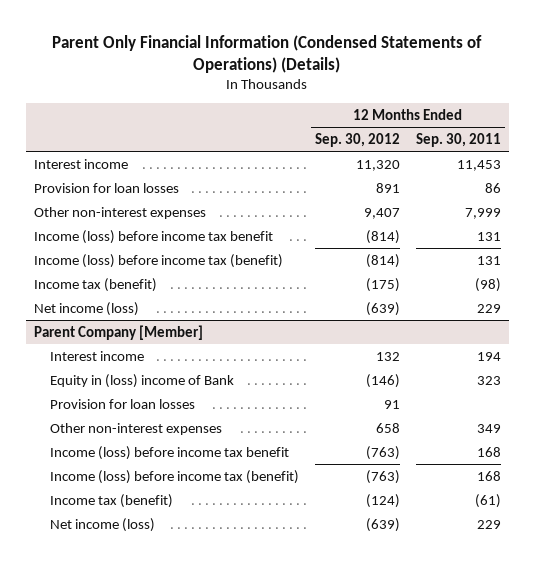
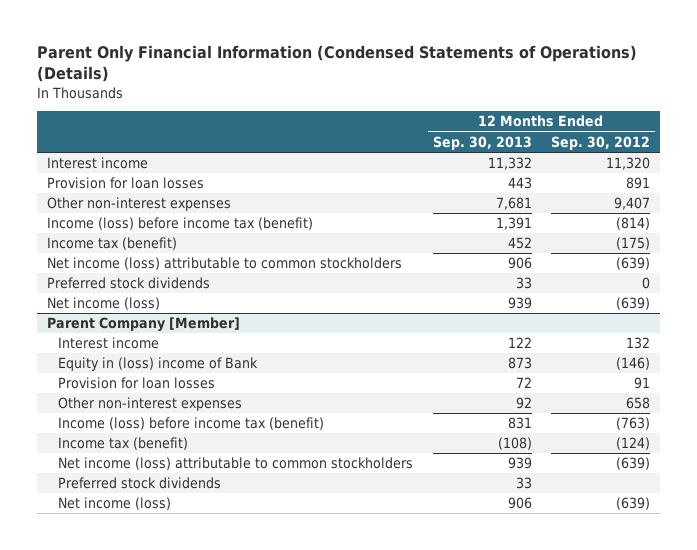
- | 12 Months Ended Sep. 30, 2012 | 12 Months Ended Sep. 30, 2011
+ | 12 Months Ended Sep. 30, 2013 | 12 Months Ended Sep. 30, 2012
- Income (loss) before income tax benefit | (814) | 131
+ Net income (loss) attributable to common stockholders | 906 | (639)
+ Preferred stock dividends | 33 | 0
@ Parent Company [Member]
- Income (loss) before income tax benefit | (763) | 168
+ Net income (loss) attributable to common stockholders | 939 | (639)
+ Preferred stock dividends | 33 |

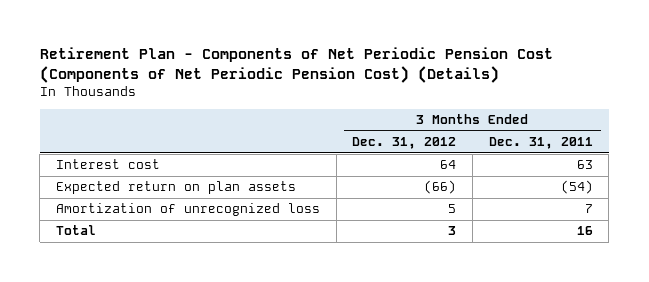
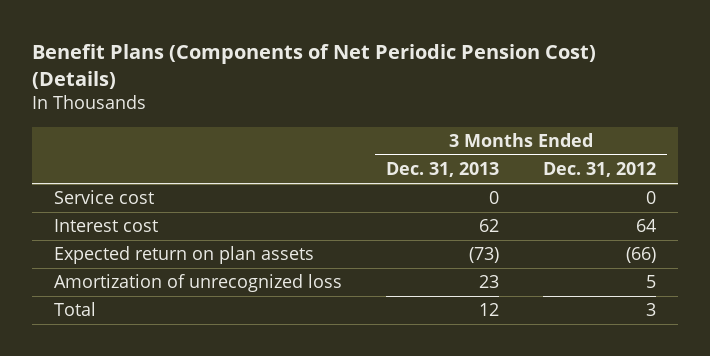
- Retirement Plan - Components of Net Periodic Pension Cost (Components of Net Periodic Pension Cost) (Details)
+ Benefit Plans (Components of Net Periodic Pension Cost) (Details)
- | 3 Months Ended Dec. 31, 2012 | 3 Months Ended Dec. 31, 2011
+ | 3 Months Ended Dec. 31, 2013 | 3 Months Ended Dec. 31, 2012
+ Service cost | 0 | 0

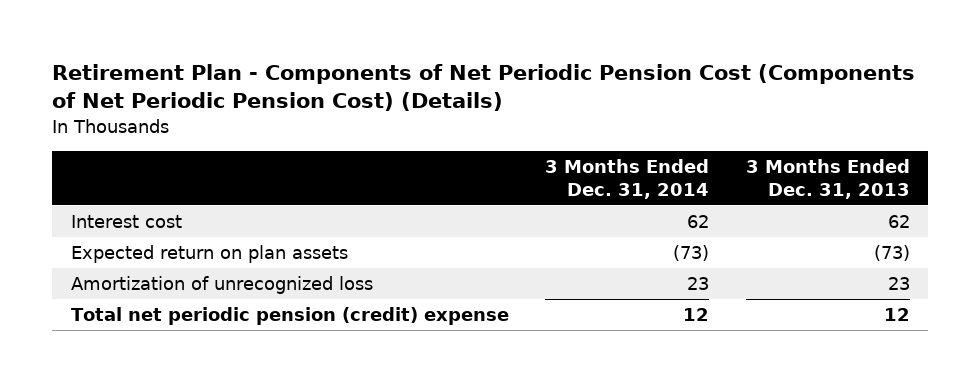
- Benefit Plans (Components of Net Periodic Pension Cost) (Details)
+ Retirement Plan - Components of Net Periodic Pension Cost (Components of Net Periodic Pension Cost) (Details)
- | 3 Months Ended Dec. 31, 2013 | 3 Months Ended Dec. 31, 2012
+ | 3 Months Ended Dec. 31, 2014 | 3 Months Ended Dec. 31, 2013
- Service cost | 0 | 0
- Total | 12 | 3
+ Total net periodic pension (credit) expense | 12 | 12

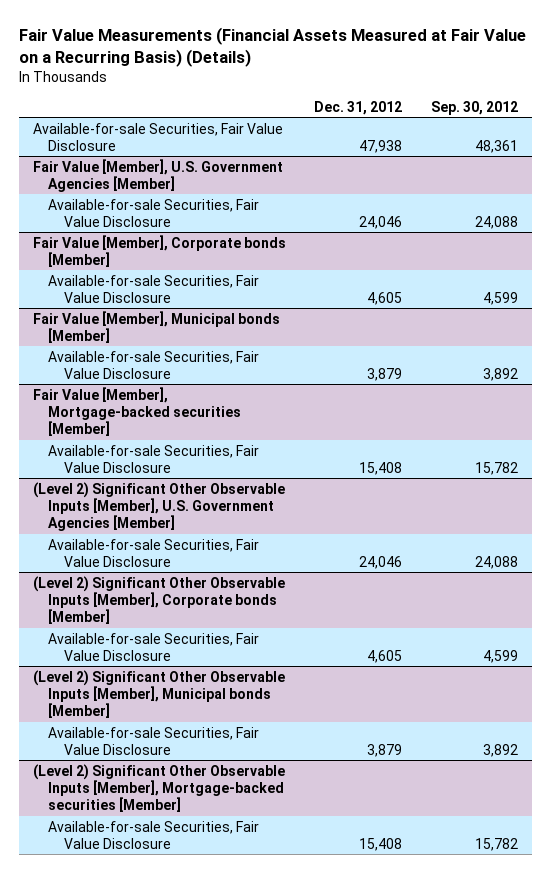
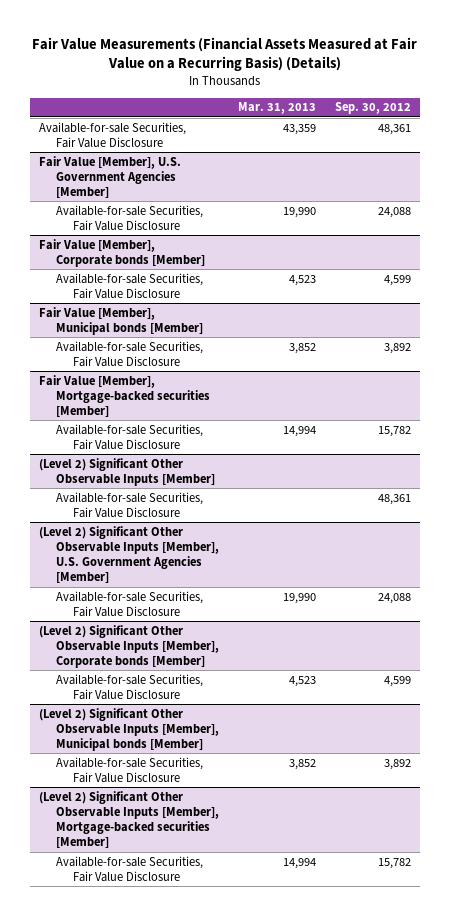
- | Dec. 31, 2012 | Sep. 30, 2012
+ | Mar. 31, 2013 | Sep. 30, 2012
+ (Level 2) Significant Other Observable Inputs [Member]
+ Available-for-sale Securities, Fair Value Disclosure | | 48,361

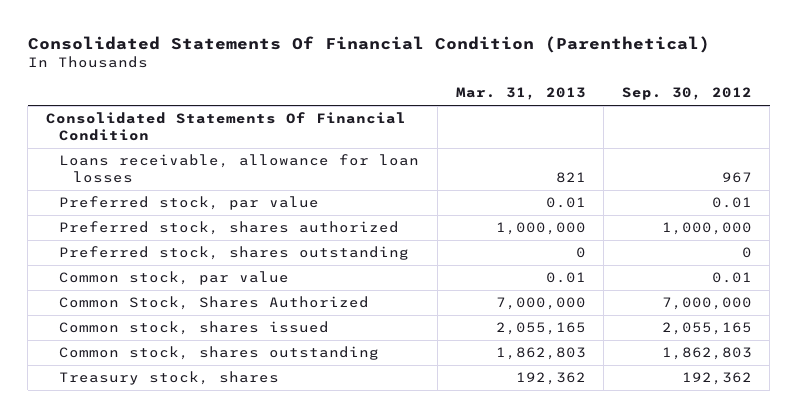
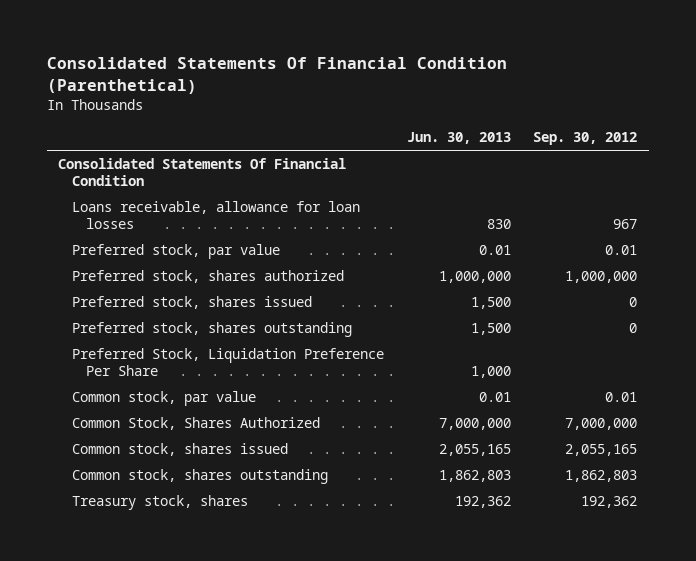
- | Mar. 31, 2013 | Sep. 30, 2012
+ | Jun. 30, 2013 | Sep. 30, 2012
+ Preferred stock, shares issued | 1,500 | 0
+ Preferred Stock, Liquidation Preference Per Share | 1,000 |

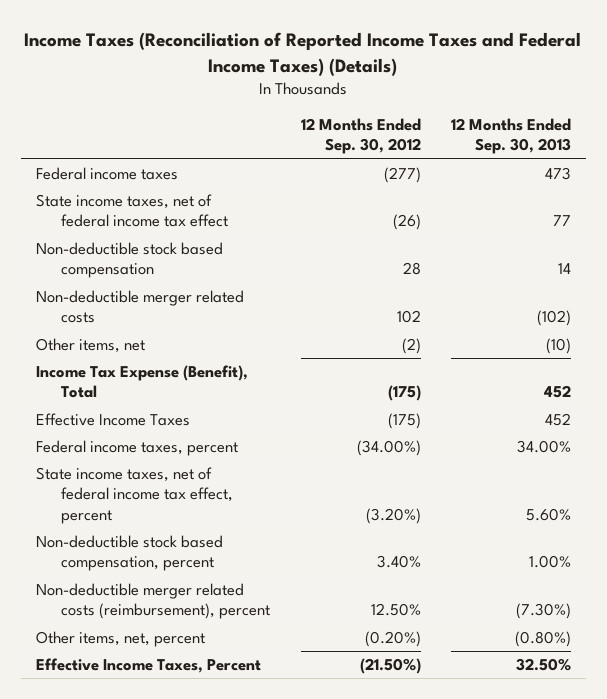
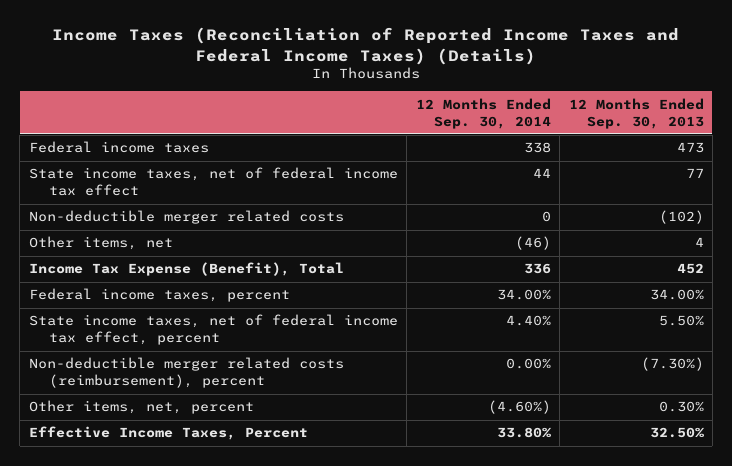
- | 12 Months Ended Sep. 30, 2012 | 12 Months Ended Sep. 30, 2013
+ | 12 Months Ended Sep. 30, 2014 | 12 Months Ended Sep. 30, 2013
- Non-deductible stock based compensation | 28 | 14
- Other items, net | (2) | (10)
+ Other items, net | (46) | 4
- Effective Income Taxes | (175) | 452
- State income taxes, net of federal income tax effect, percent | (3.20%) | 5.60%
- Non-deductible stock based compensation, percent | 3.40% | 1.00%
+ State income taxes, net of federal income tax effect, percent | 4.40% | 5.50%
- Other items, net, percent | (0.20%) | (0.80%)
+ Other items, net, percent | (4.60%) | 0.30%

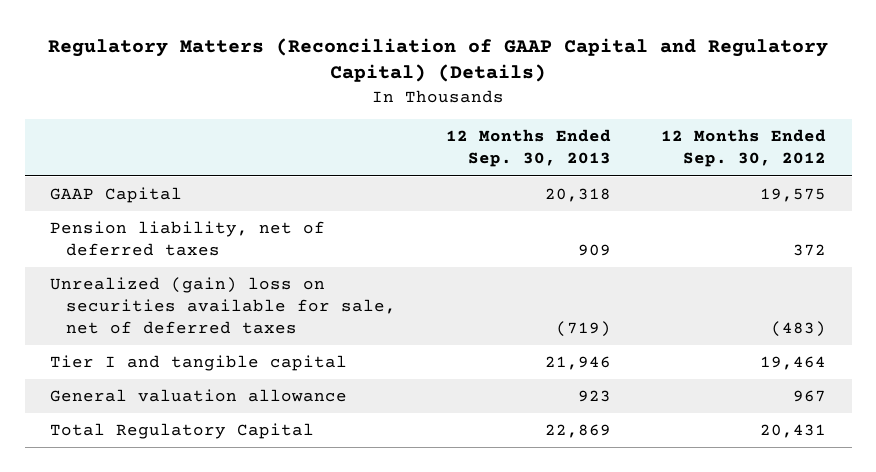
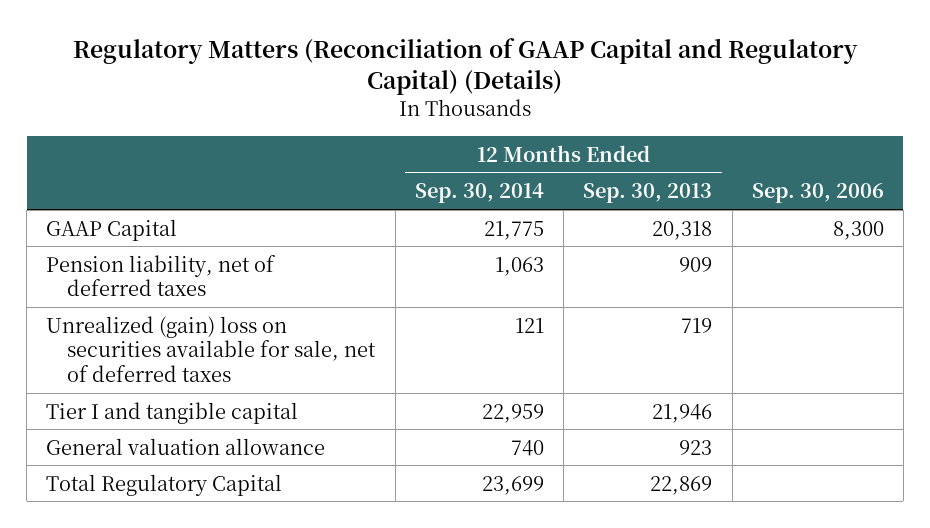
- | 12 Months Ended Sep. 30, 2013 | 12 Months Ended Sep. 30, 2012
+ | 12 Months Ended Sep. 30, 2014 | 12 Months Ended Sep. 30, 2013 | Sep. 30, 2006
- Unrealized (gain) loss on securities available for sale, net of deferred taxes | (719) | (483)
+ Unrealized (gain) loss on securities available for sale, net of deferred taxes | 121 | 719 |

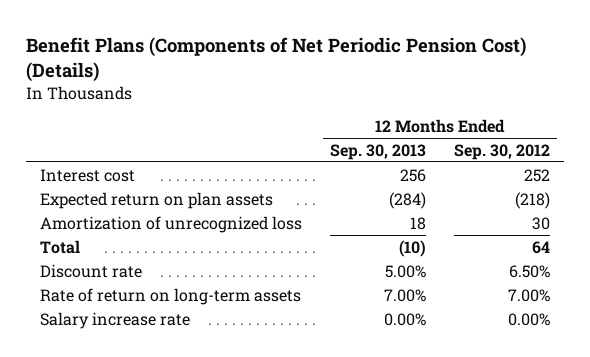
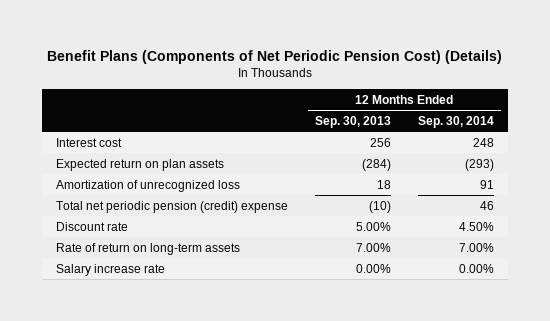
- | 12 Months Ended Sep. 30, 2013 | 12 Months Ended Sep. 30, 2012
+ | 12 Months Ended Sep. 30, 2013 | 12 Months Ended Sep. 30, 2014
- Total | (10) | 64
+ Total net periodic pension (credit) expense | (10) | 46

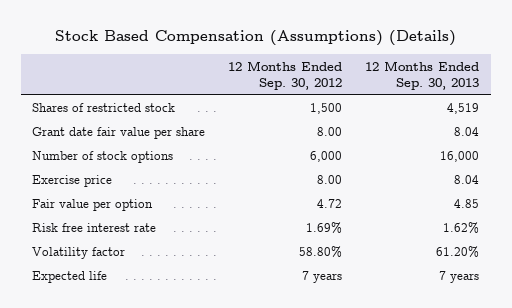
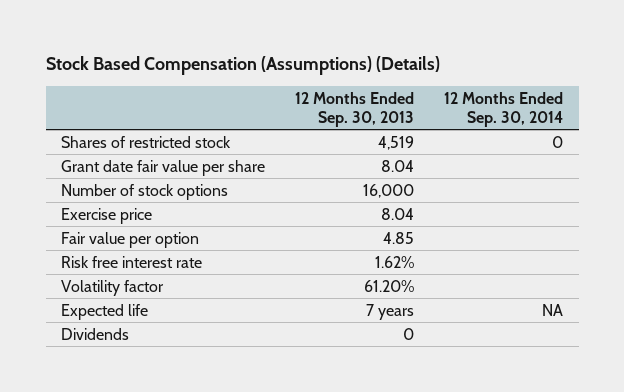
- | 12 Months Ended Sep. 30, 2012 | 12 Months Ended Sep. 30, 2013
+ | 12 Months Ended Sep. 30, 2013 | 12 Months Ended Sep. 30, 2014
+ Dividends | 0 |

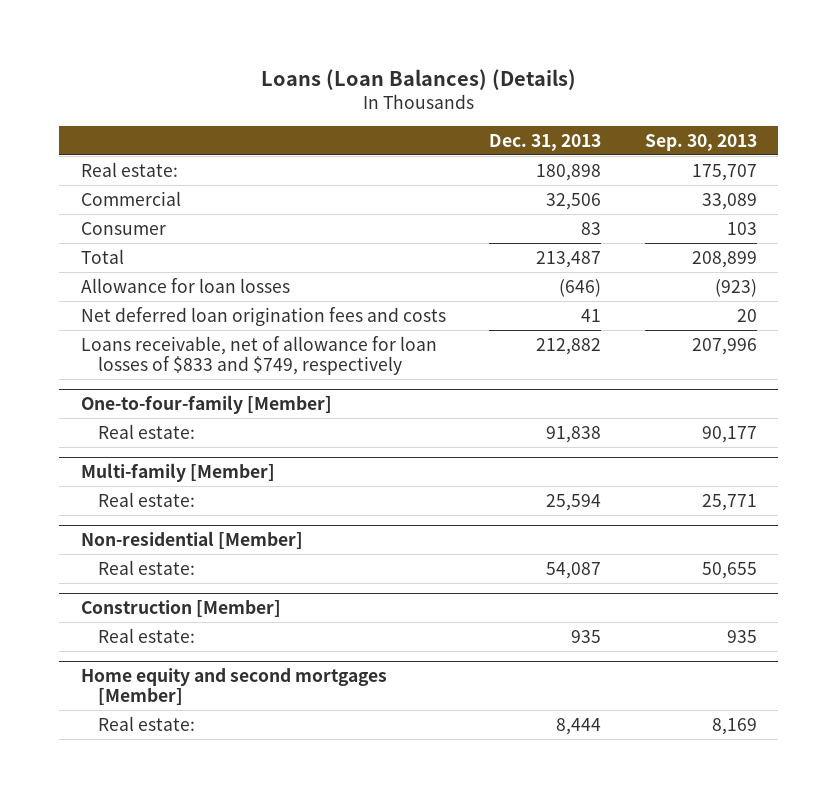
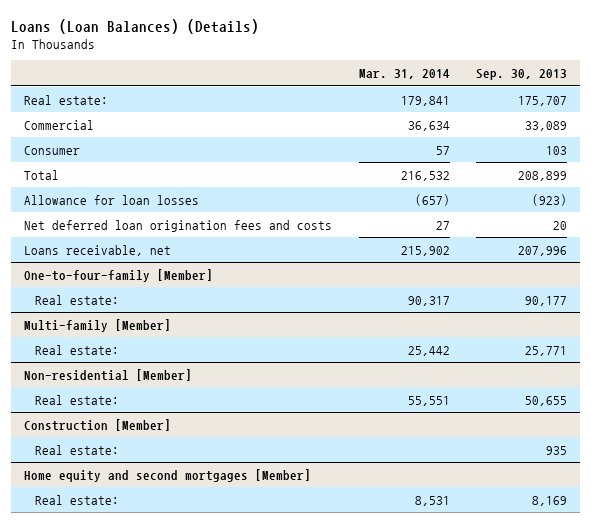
- | Dec. 31, 2013 | Sep. 30, 2013
+ | Mar. 31, 2014 | Sep. 30, 2013
- Loans receivable, net of allowance for loan losses of $833 and $749, respectively | 212,882 | 207,996
+ Loans receivable, net | 215,902 | 207,996

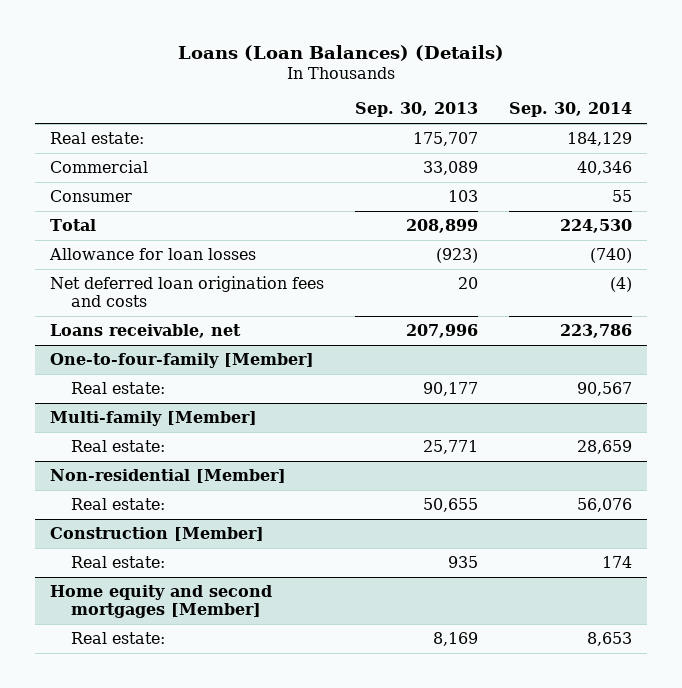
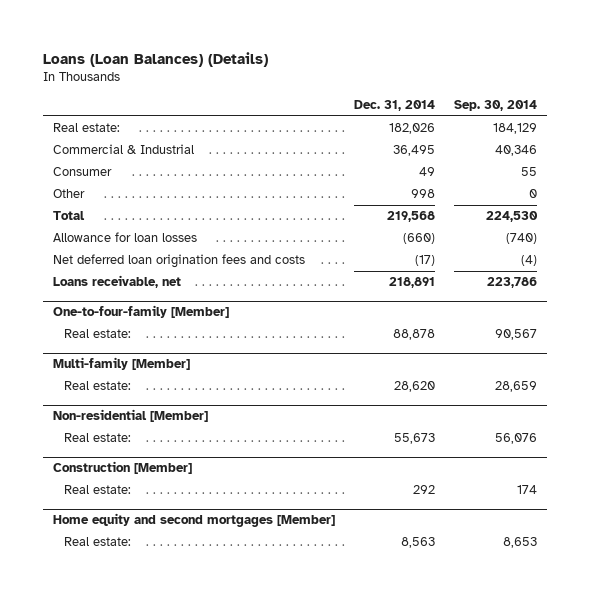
- | Sep. 30, 2013 | Sep. 30, 2014
+ | Dec. 31, 2014 | Sep. 30, 2014
- Commercial | 33,089 | 40,346
+ Commercial & Industrial | 36,495 | 40,346
+ Other | 998 | 0

